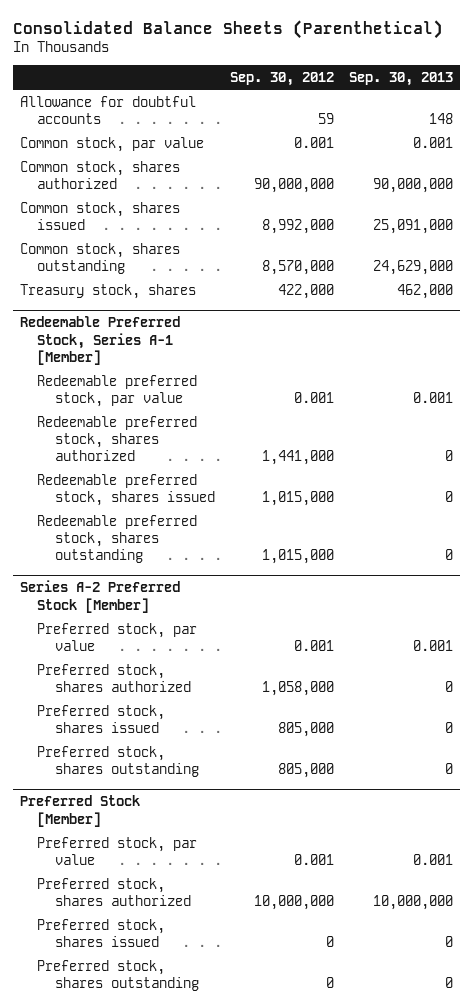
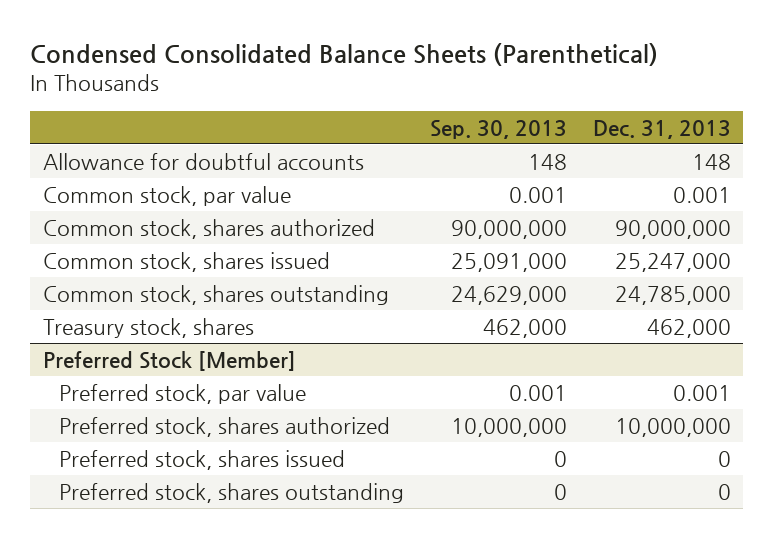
- Consolidated Balance Sheets (Parenthetical)
+ Condensed Consolidated Balance Sheets (Parenthetical)
- | Sep. 30, 2012 | Sep. 30, 2013
+ | Sep. 30, 2013 | Dec. 31, 2013
- Redeemable Preferred Stock, Series A-1 [Member]
- Redeemable preferred stock, par value | 0.001 | 0.001
- Redeemable preferred stock, shares authorized | 1,441,000 | 0
- Redeemable preferred stock, shares issued | 1,015,000 | 0
- Redeemable preferred stock, shares outstanding | 1,015,000 | 0
- Series A-2 Preferred Stock [Member]
- Preferred stock, par value | 0.001 | 0.001
- Preferred stock, shares authorized | 1,058,000 | 0
- Preferred stock, shares issued | 805,000 | 0
- Preferred stock, shares outstanding | 805,000 | 0

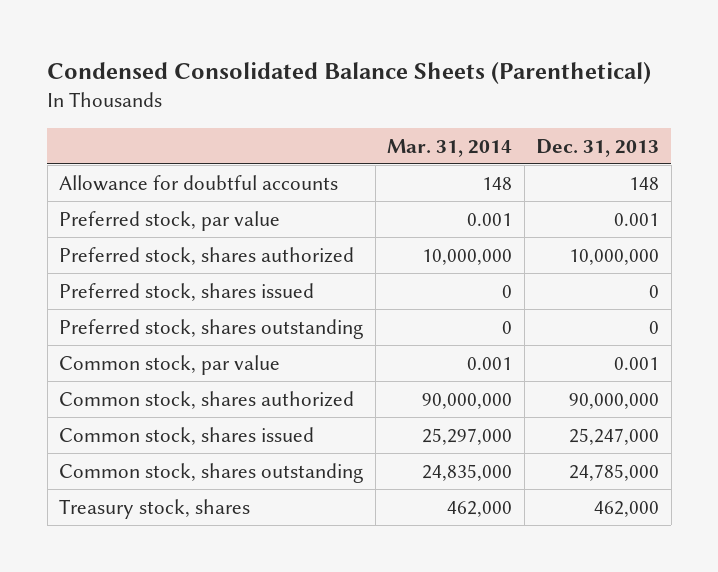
- | Sep. 30, 2013 | Dec. 31, 2013
+ | Mar. 31, 2014 | Dec. 31, 2013
+ Preferred stock, par value | 0.001 | 0.001
+ Preferred stock, shares authorized | 10,000,000 | 10,000,000
+ Preferred stock, shares issued | 0 | 0
+ Preferred stock, shares outstanding | 0 | 0
- Preferred Stock [Member]
- Preferred stock, par value | 0.001 | 0.001
- Preferred stock, shares authorized | 10,000,000 | 10,000,000
- Preferred stock, shares issued | 0 | 0
- Preferred stock, shares outstanding | 0 | 0

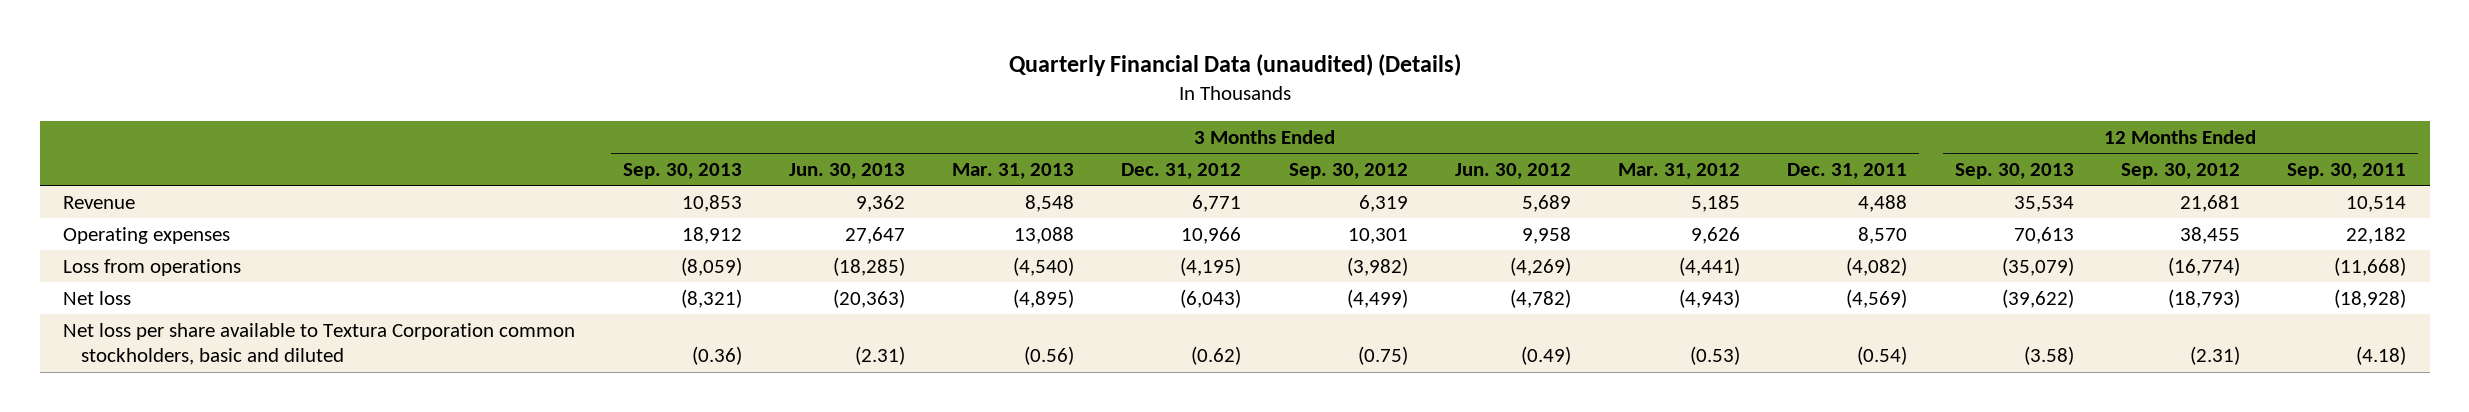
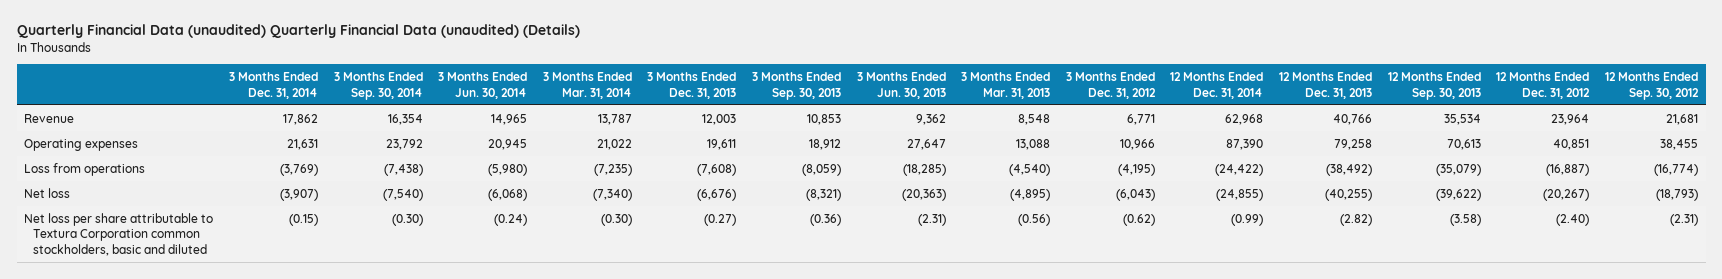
- Quarterly Financial Data (unaudited) (Details)
+ Quarterly Financial Data (unaudited) Quarterly Financial Data (unaudited) (Details)
- | 3 Months Ended Sep. 30, 2013 | 3 Months Ended Jun. 30, 2013 | 3 Months Ended Mar. 31, 2013 | 3 Months Ended Dec. 31, 2012 | 3 Months Ended Sep. 30, 2012 | 3 Months Ended Jun. 30, 2012 | 3 Months Ended Mar. 31, 2012 | 3 Months Ended Dec. 31, 2011 | 12 Months Ended Sep. 30, 2013 | 12 Months Ended Sep. 30, 2012 | 12 Months Ended Sep. 30, 2011
+ | 3 Months Ended Dec. 31, 2014 | 3 Months Ended Sep. 30, 2014 | 3 Months Ended Jun. 30, 2014 | 3 Months Ended Mar. 31, 2014 | 3 Months Ended Dec. 31, 2013 | 3 Months Ended Sep. 30, 2013 | 3 Months Ended Jun. 30, 2013 | 3 Months Ended Mar. 31, 2013 | 3 Months Ended Dec. 31, 2012 | 12 Months Ended Dec. 31, 2014 | 12 Months Ended Dec. 31, 2013 | 12 Months Ended Sep. 30, 2013 | 12 Months Ended Dec. 31, 2012 | 12 Months Ended Sep. 30, 2012
- Net loss per share available to Textura Corporation common stockholders, basic and diluted | (0.36) | (2.31) | (0.56) | (0.62) | (0.75) | (0.49) | (0.53) | (0.54) | (3.58) | (2.31) | (4.18)
+ Net loss per share attributable to Textura Corporation common stockholders, basic and diluted | (0.15) | (0.30) | (0.24) | (0.30) | (0.27) | (0.36) | (2.31) | (0.56) | (0.62) | (0.99) | (2.82) | (3.58) | (2.40) | (2.31)

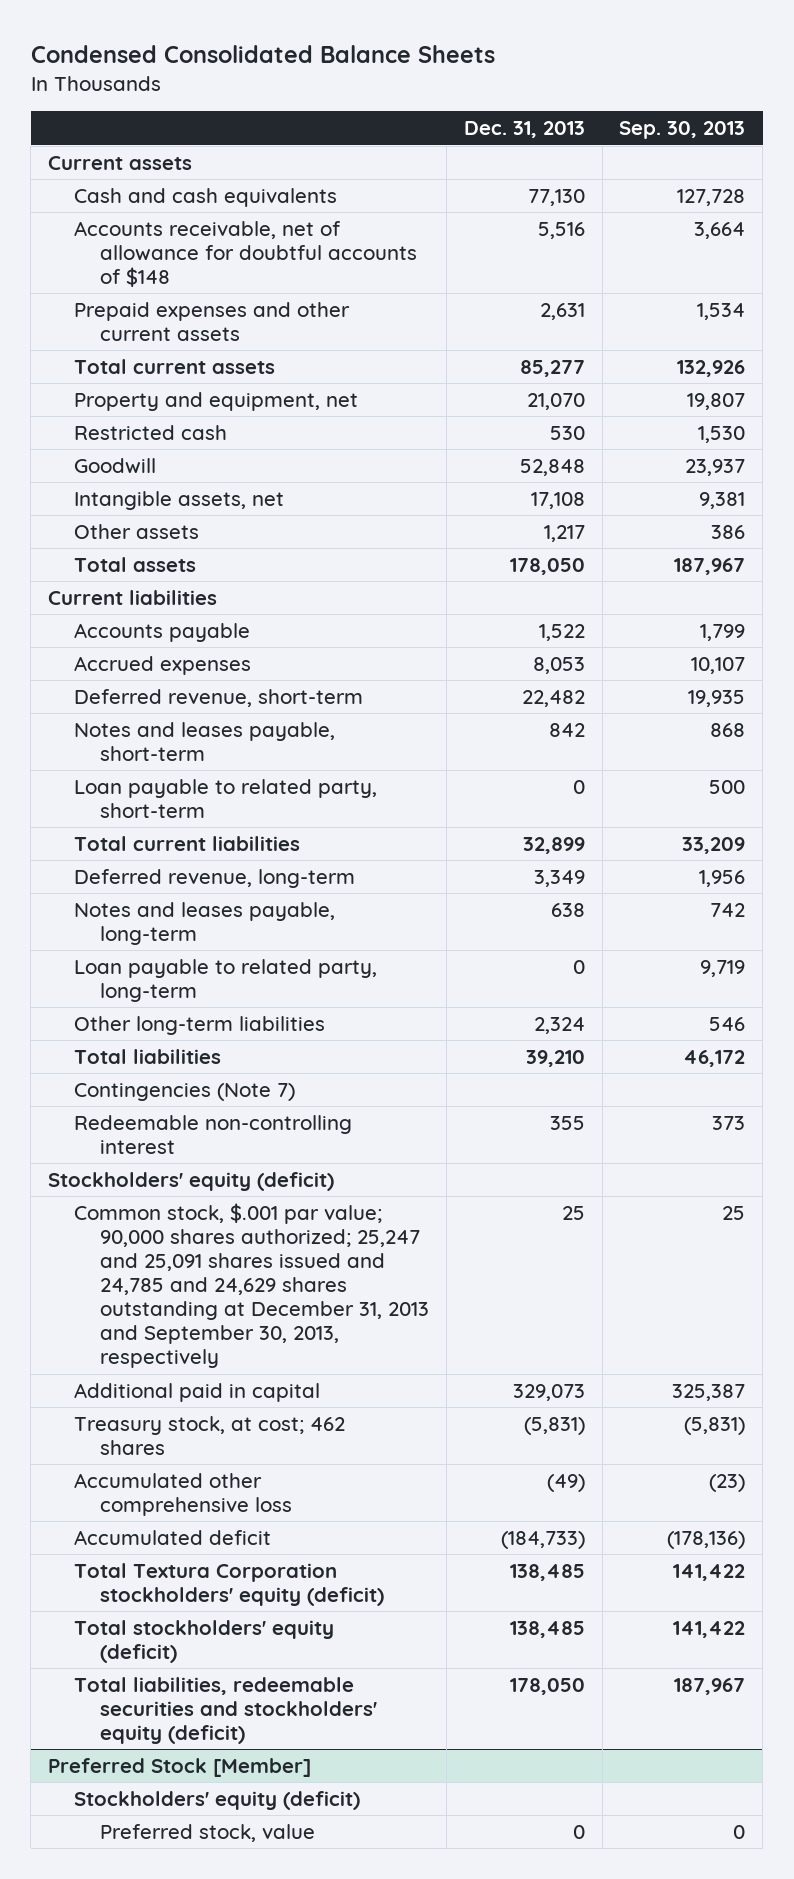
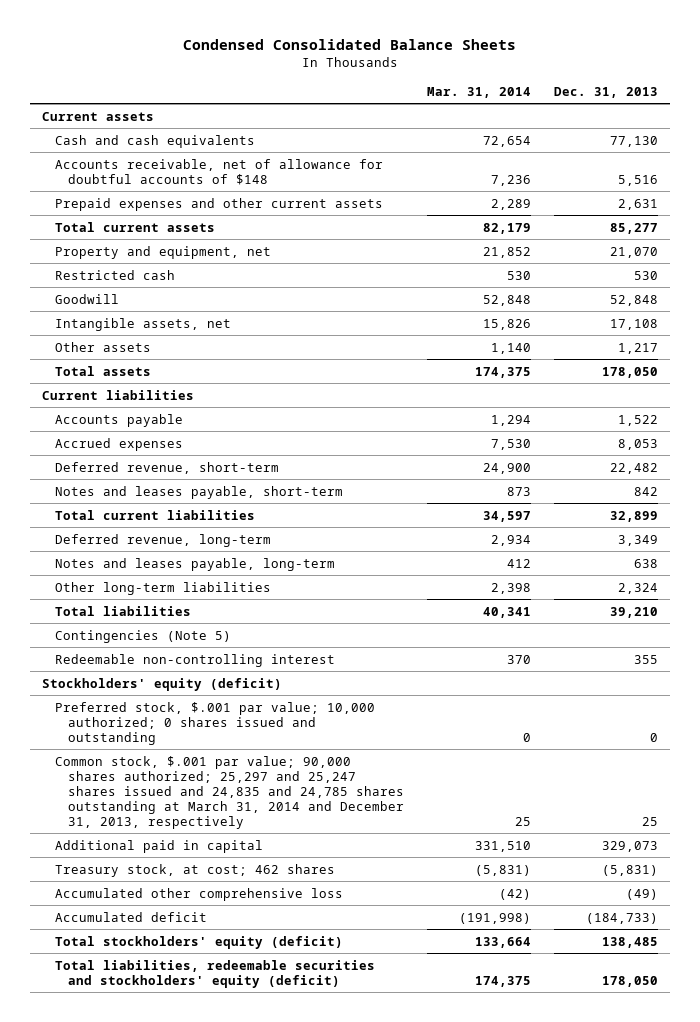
- | Dec. 31, 2013 | Sep. 30, 2013
+ | Mar. 31, 2014 | Dec. 31, 2013
- Loan payable to related party, short-term | 0 | 500
- Loan payable to related party, long-term | 0 | 9,719
- Contingencies (Note 7)
+ Contingencies (Note 5)
- Common stock, $.001 par value; 90,000 shares authorized; 25,247 and 25,091 shares issued and 24,785 and 24,629 shares outstanding at December 31, 2013 and September 30, 2013, respectively | 25 | 25
+ Preferred stock, $.001 par value; 10,000 authorized; 0 shares issued and outstanding | 0 | 0
+ Common stock, $.001 par value; 90,000 shares authorized; 25,297 and 25,247 shares issued and 24,835 and 24,785 shares outstanding at March 31, 2014 and December 31, 2013, respectively | 25 | 25
- Total Textura Corporation stockholders' equity (deficit) | 138,485 | 141,422
- Preferred Stock [Member]
- Stockholders' equity (deficit)
- Preferred stock, value | 0 | 0

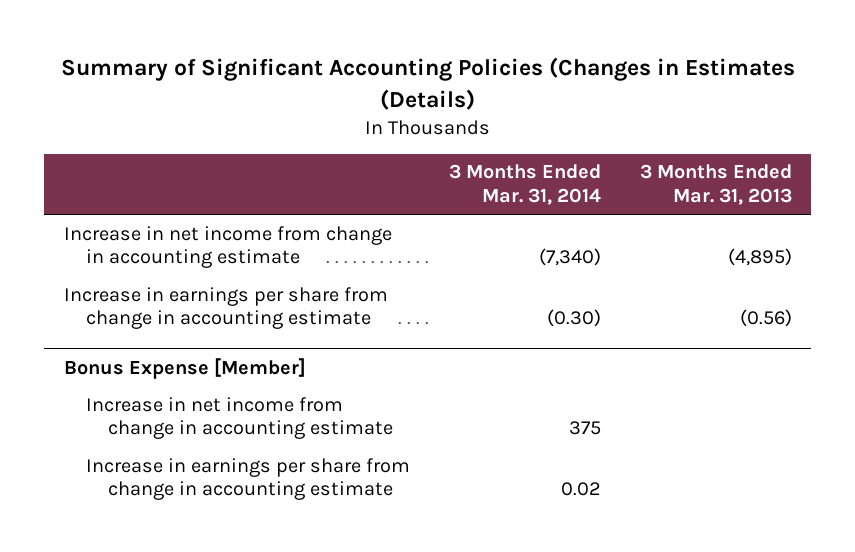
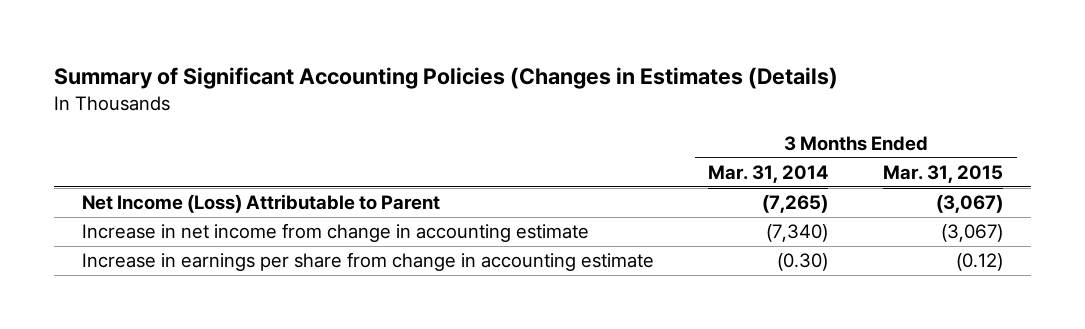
- | 3 Months Ended Mar. 31, 2014 | 3 Months Ended Mar. 31, 2013
+ | 3 Months Ended Mar. 31, 2014 | 3 Months Ended Mar. 31, 2015
+ Net Income (Loss) Attributable to Parent | (7,265) | (3,067)
- Bonus Expense [Member]
- Increase in net income from change in accounting estimate | 375 |
- Increase in earnings per share from change in accounting estimate | 0.02 |

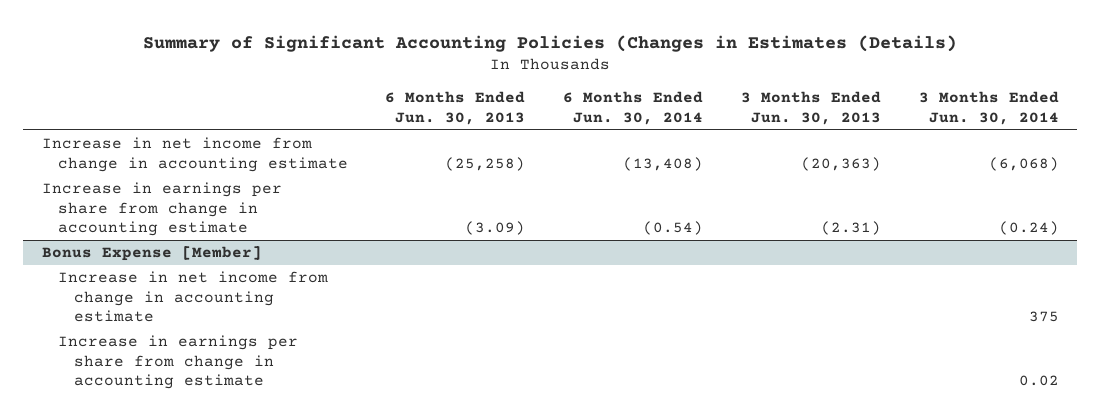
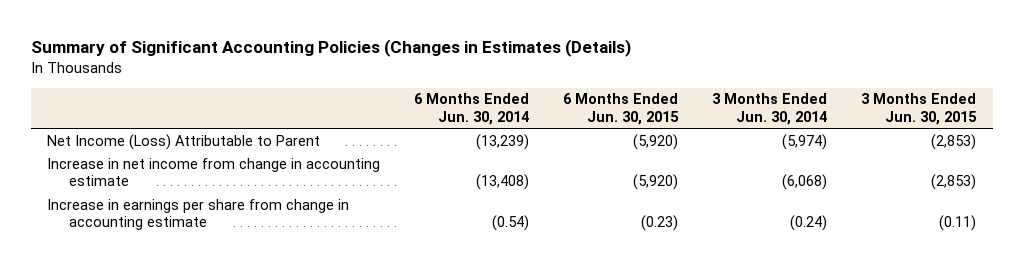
- | 6 Months Ended Jun. 30, 2013 | 6 Months Ended Jun. 30, 2014 | 3 Months Ended Jun. 30, 2013 | 3 Months Ended Jun. 30, 2014
+ | 6 Months Ended Jun. 30, 2014 | 6 Months Ended Jun. 30, 2015 | 3 Months Ended Jun. 30, 2014 | 3 Months Ended Jun. 30, 2015
+ Net Income (Loss) Attributable to Parent | (13,239) | (5,920) | (5,974) | (2,853)
- Bonus Expense [Member]
- Increase in net income from change in accounting estimate | | | | 375
- Increase in earnings per share from change in accounting estimate | | | | 0.02

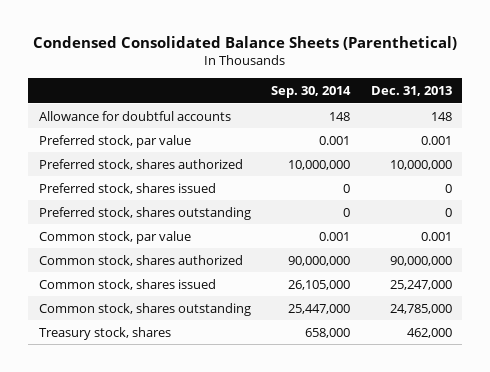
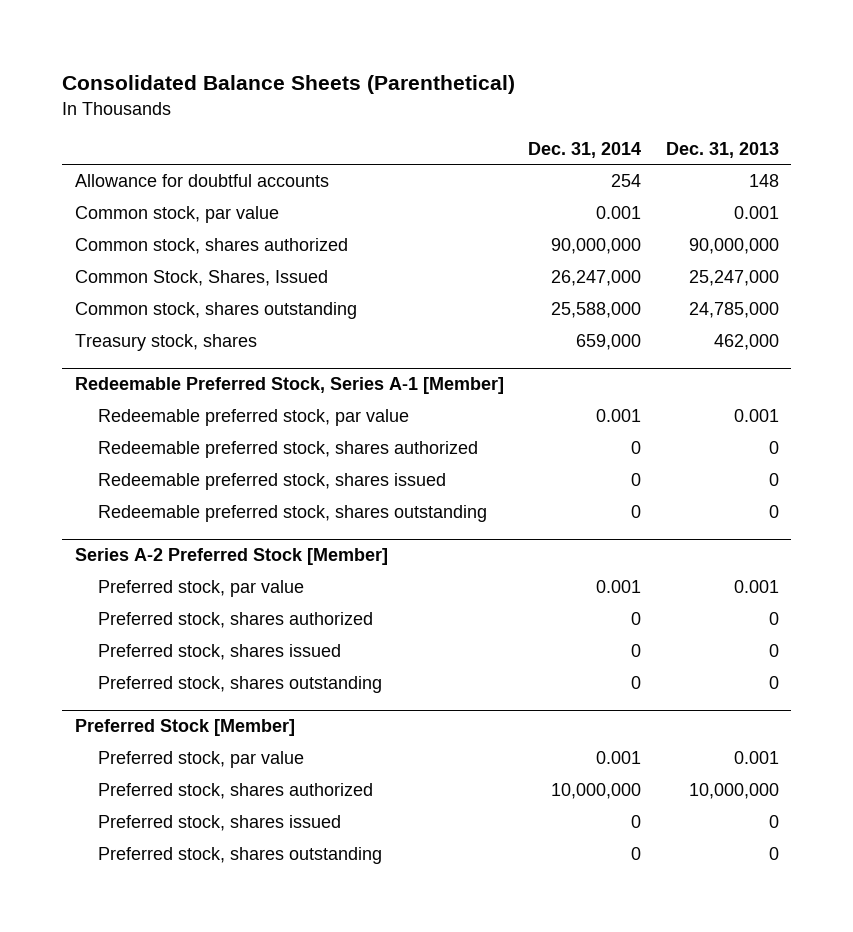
- Condensed Consolidated Balance Sheets (Parenthetical)
+ Consolidated Balance Sheets (Parenthetical)
- | Sep. 30, 2014 | Dec. 31, 2013
+ | Dec. 31, 2014 | Dec. 31, 2013
- Preferred stock, par value | 0.001 | 0.001
- Preferred stock, shares authorized | 10,000,000 | 10,000,000
- Preferred stock, shares issued | 0 | 0
- Preferred stock, shares outstanding | 0 | 0
- Common stock, shares issued | 26,105,000 | 25,247,000
+ Common Stock, Shares, Issued | 26,247,000 | 25,247,000
+ Redeemable Preferred Stock, Series A-1 [Member]
+ Redeemable preferred stock, par value | 0.001 | 0.001
+ Redeemable preferred stock, shares authorized | 0 | 0
+ Redeemable preferred stock, shares issued | 0 | 0
+ Redeemable preferred stock, shares outstanding | 0 | 0
+ Series A-2 Preferred Stock [Member]
+ Preferred stock, par value | 0.001 | 0.001
+ Preferred stock, shares authorized | 0 | 0
+ Preferred stock, shares issued | 0 | 0
+ Preferred stock, shares outstanding | 0 | 0
+ Preferred Stock [Member]
+ Preferred stock, par value | 0.001 | 0.001
+ Preferred stock, shares authorized | 10,000,000 | 10,000,000
+ Preferred stock, shares issued | 0 | 0
+ Preferred stock, shares outstanding | 0 | 0

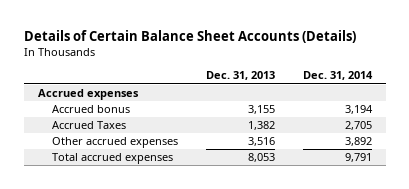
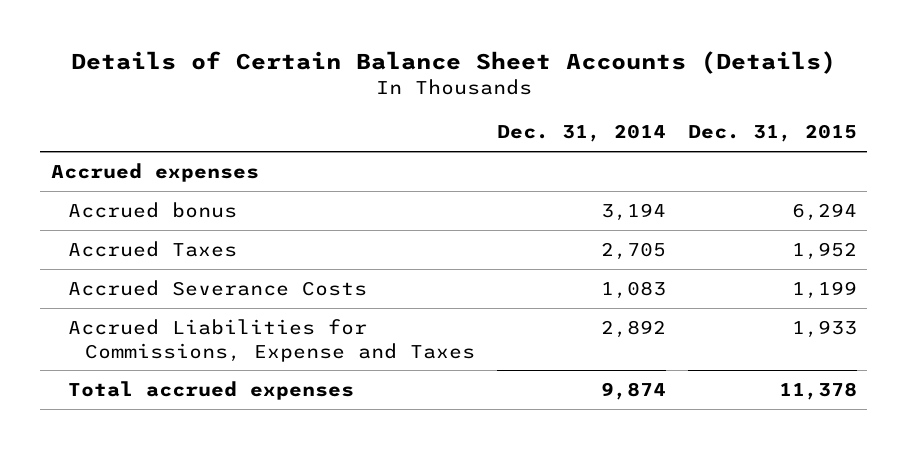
- | Dec. 31, 2013 | Dec. 31, 2014
+ | Dec. 31, 2014 | Dec. 31, 2015
- Other accrued expenses | 3,516 | 3,892
- Total accrued expenses | 8,053 | 9,791
+ Accrued Severance Costs | 1,083 | 1,199
+ Accrued Liabilities for Commissions, Expense and Taxes | 2,892 | 1,933
+ Total accrued expenses | 9,874 | 11,378

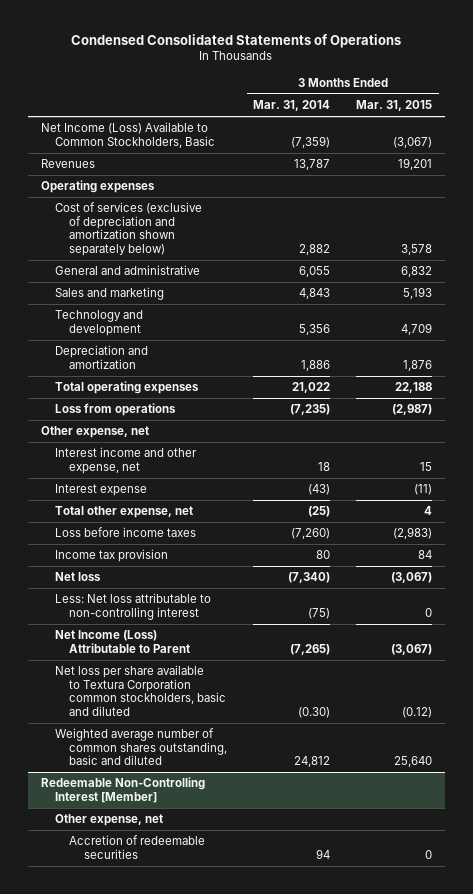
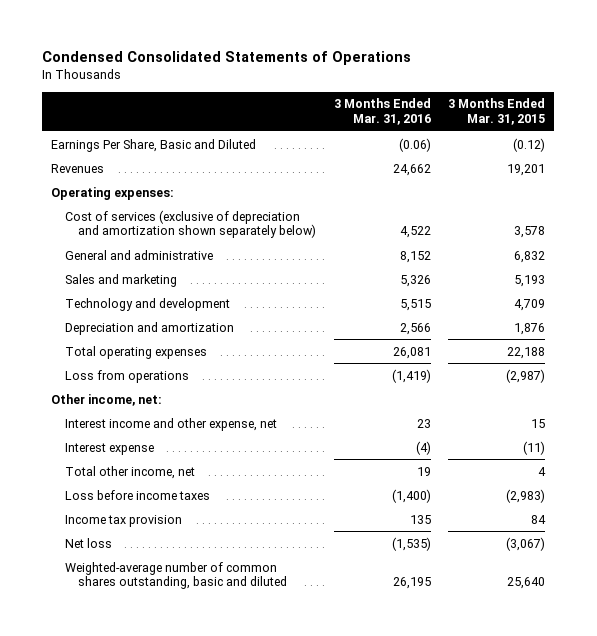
- | 3 Months Ended Mar. 31, 2014 | 3 Months Ended Mar. 31, 2015
+ | 3 Months Ended Mar. 31, 2016 | 3 Months Ended Mar. 31, 2015
- Net Income (Loss) Available to Common Stockholders, Basic | (7,359) | (3,067)
+ Earnings Per Share, Basic and Diluted | (0.06) | (0.12)
- Operating expenses
+ Operating expenses:
- Other expense, net
+ Other income, net:
- Total other expense, net | (25) | 4
+ Total other income, net | 19 | 4
- Less: Net loss attributable to non-controlling interest | (75) | 0
- Net Income (Loss) Attributable to Parent | (7,265) | (3,067)
- Net loss per share available to Textura Corporation common stockholders, basic and diluted | (0.30) | (0.12)
- Weighted average number of common shares outstanding, basic and diluted | 24,812 | 25,640
- Redeemable Non-Controlling Interest [Member]
- Other expense, net
- Accretion of redeemable securities | 94 | 0
+ Weighted-average number of common shares outstanding, basic and diluted | 26,195 | 25,640

